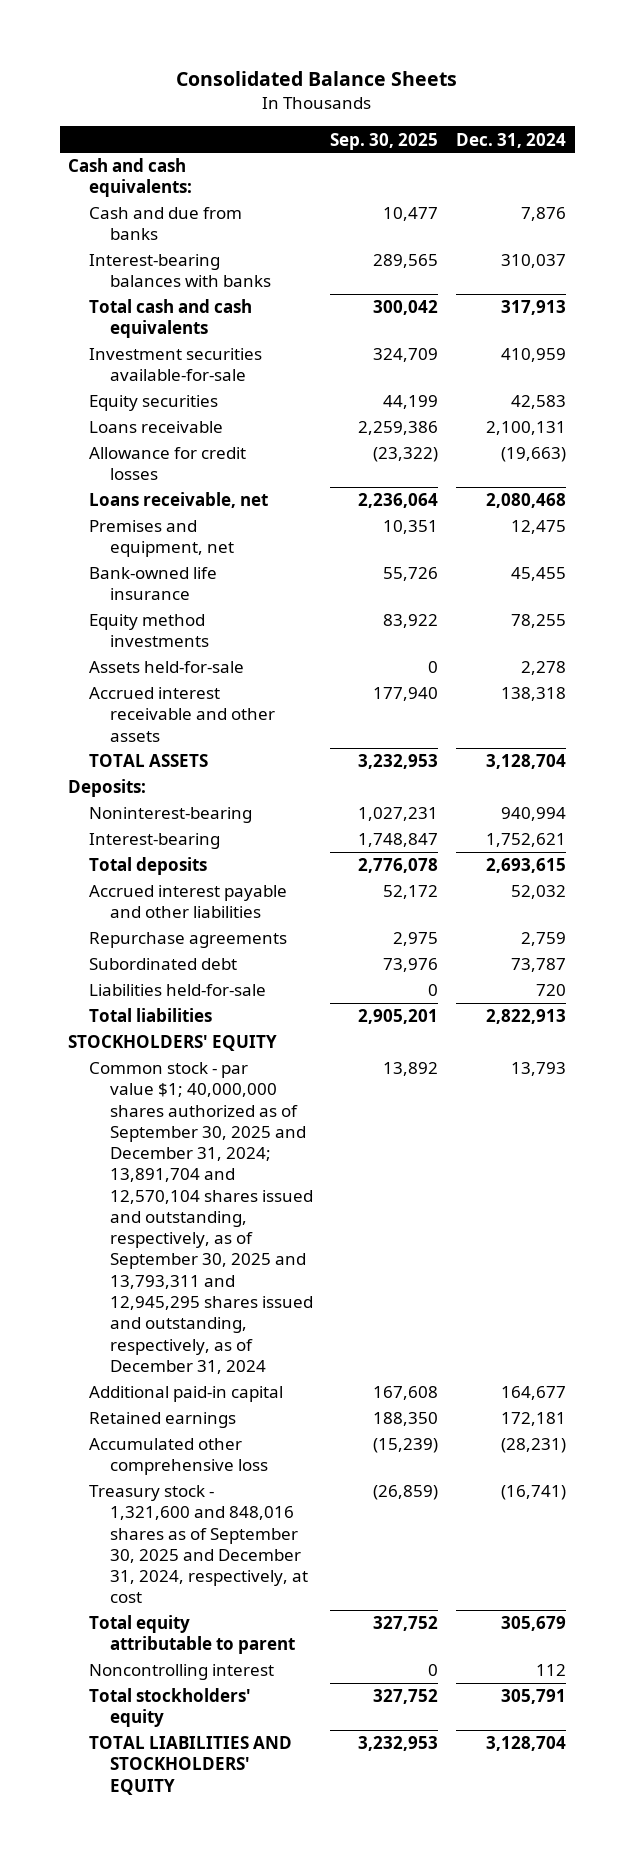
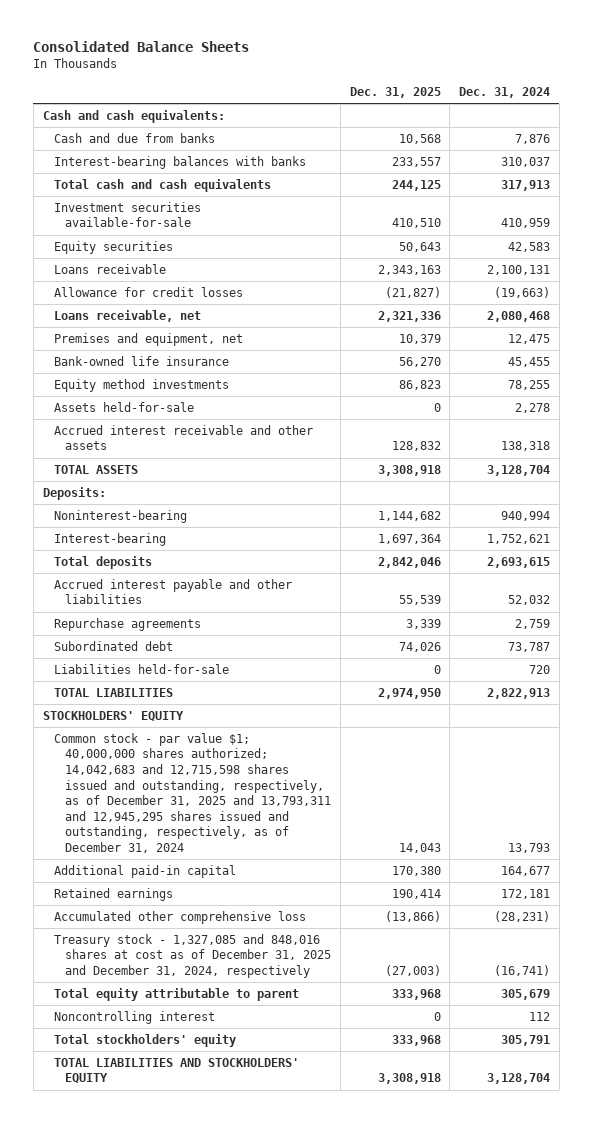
- | Sep. 30, 2025 | Dec. 31, 2024
+ | Dec. 31, 2025 | Dec. 31, 2024
- Total liabilities | 2,905,201 | 2,822,913
+ TOTAL LIABILITIES | 2,974,950 | 2,822,913
- Common stock - par value $1; 40,000,000 shares authorized as of September 30, 2025 and December 31, 2024; 13,891,704 and 12,570,104 shares issued and outstanding, respectively, as of September 30, 2025 and 13,793,311 and 12,945,295 shares issued and outstanding, respectively, as of December 31, 2024 | 13,892 | 13,793
+ Common stock - par value $1; 40,000,000 shares authorized; 14,042,683 and 12,715,598 shares issued and outstanding, respectively, as of December 31, 2025 and 13,793,311 and 12,945,295 shares issued and outstanding, respectively, as of December 31, 2024 | 14,043 | 13,793
- Treasury stock - 1,321,600 and 848,016 shares as of September 30, 2025 and December 31, 2024, respectively, at cost | (26,859) | (16,741)
+ Treasury stock - 1,327,085 and 848,016 shares at cost as of December 31, 2025 and December 31, 2024, respectively | (27,003) | (16,741)

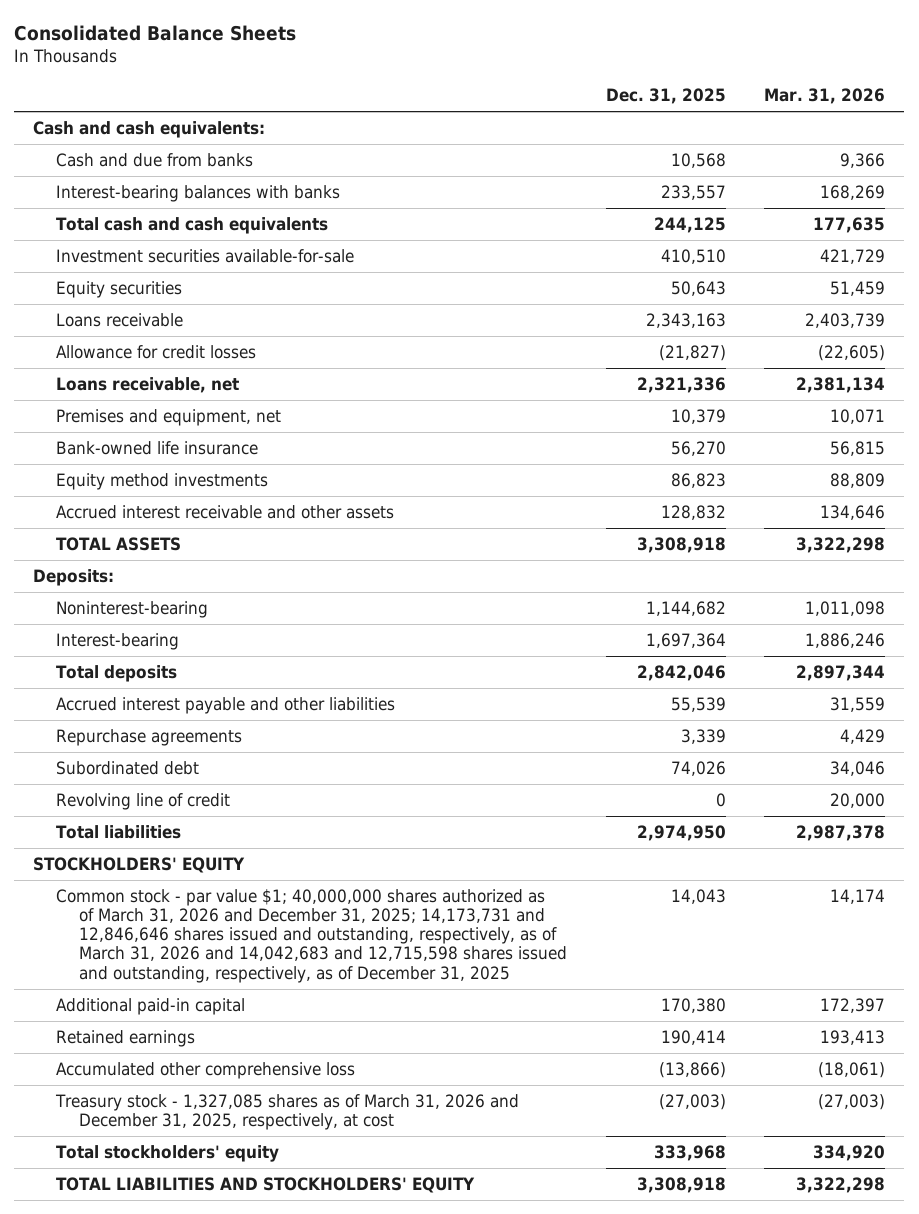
- | Dec. 31, 2025 | Dec. 31, 2024
+ | Dec. 31, 2025 | Mar. 31, 2026
- Assets held-for-sale | 0 | 2,278
- Liabilities held-for-sale | 0 | 720
- TOTAL LIABILITIES | 2,974,950 | 2,822,913
+ Revolving line of credit | 0 | 20,000
+ Total liabilities | 2,974,950 | 2,987,378
- Common stock - par value $1; 40,000,000 shares authorized; 14,042,683 and 12,715,598 shares issued and outstanding, respectively, as of December 31, 2025 and 13,793,311 and 12,945,295 shares issued and outstanding, respectively, as of December 31, 2024 | 14,043 | 13,793
+ Common stock - par value $1; 40,000,000 shares authorized as of March 31, 2026 and December 31, 2025; 14,173,731 and 12,846,646 shares issued and outstanding, respectively, as of March 31, 2026 and 14,042,683 and 12,715,598 shares issued and outstanding, respectively, as of December 31, 2025 | 14,043 | 14,174
- Treasury stock - 1,327,085 and 848,016 shares at cost as of December 31, 2025 and December 31, 2024, respectively | (27,003) | (16,741)
- Total equity attributable to parent | 333,968 | 305,679
- Noncontrolling interest | 0 | 112
+ Treasury stock - 1,327,085 shares as of March 31, 2026 and December 31, 2025, respectively, at cost | (27,003) | (27,003)

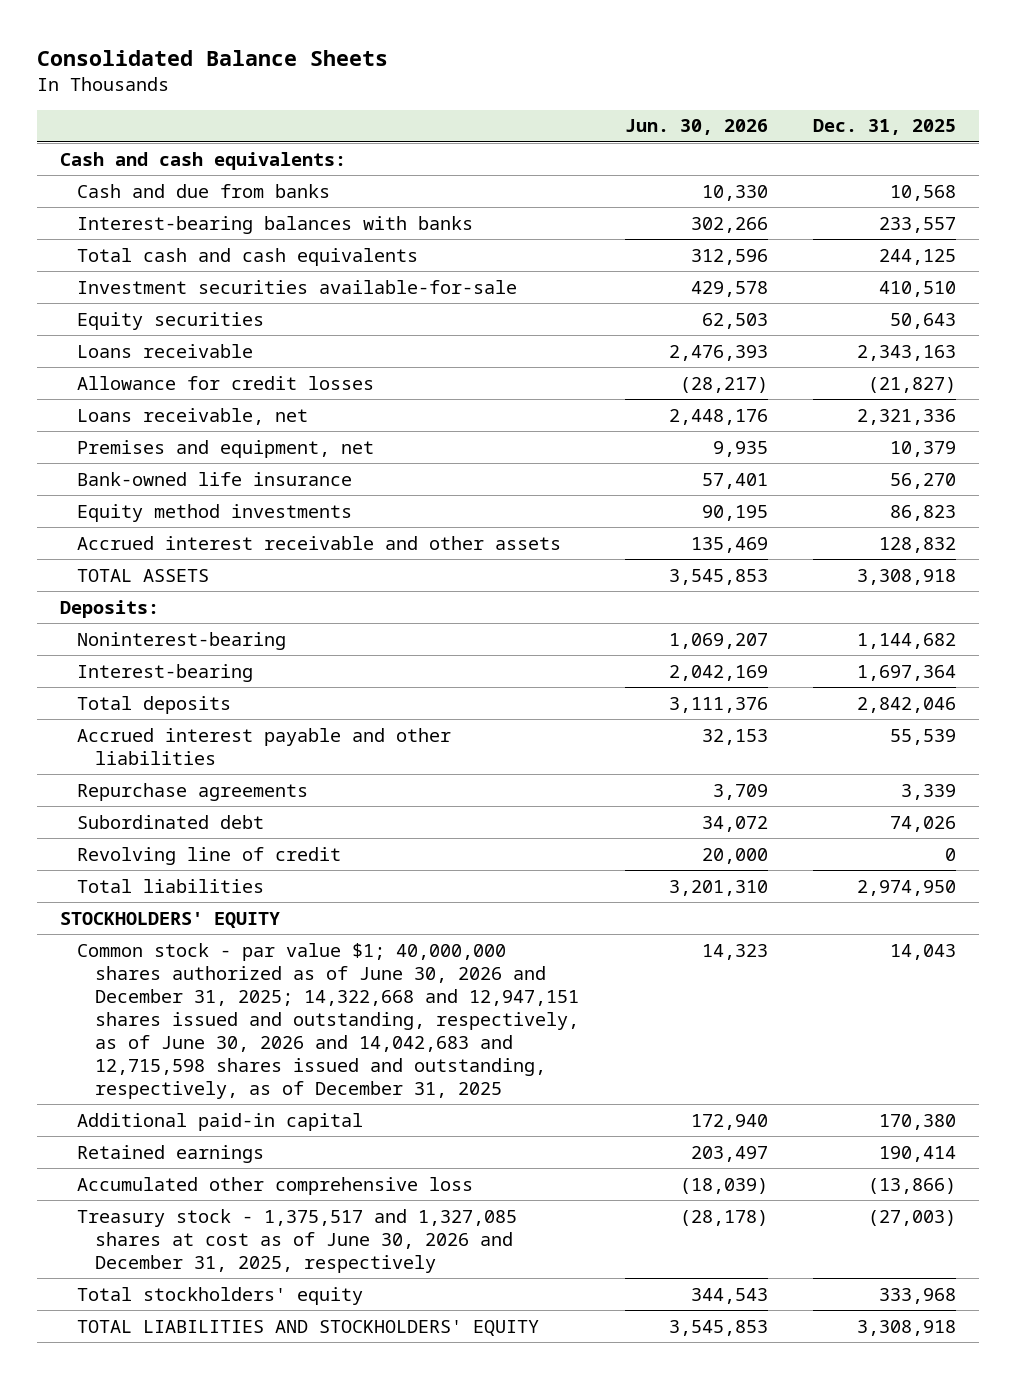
- | Dec. 31, 2025 | Mar. 31, 2026
+ | Jun. 30, 2026 | Dec. 31, 2025
- Common stock - par value $1; 40,000,000 shares authorized as of March 31, 2026 and December 31, 2025; 14,173,731 and 12,846,646 shares issued and outstanding, respectively, as of March 31, 2026 and 14,042,683 and 12,715,598 shares issued and outstanding, respectively, as of December 31, 2025 | 14,043 | 14,174
+ Common stock - par value $1; 40,000,000 shares authorized as of June 30, 2026 and December 31, 2025; 14,322,668 and 12,947,151 shares issued and outstanding, respectively, as of June 30, 2026 and 14,042,683 and 12,715,598 shares issued and outstanding, respectively, as of December 31, 2025 | 14,323 | 14,043
- Treasury stock - 1,327,085 shares as of March 31, 2026 and December 31, 2025, respectively, at cost | (27,003) | (27,003)
+ Treasury stock - 1,375,517 and 1,327,085 shares at cost as of June 30, 2026 and December 31, 2025, respectively | (28,178) | (27,003)

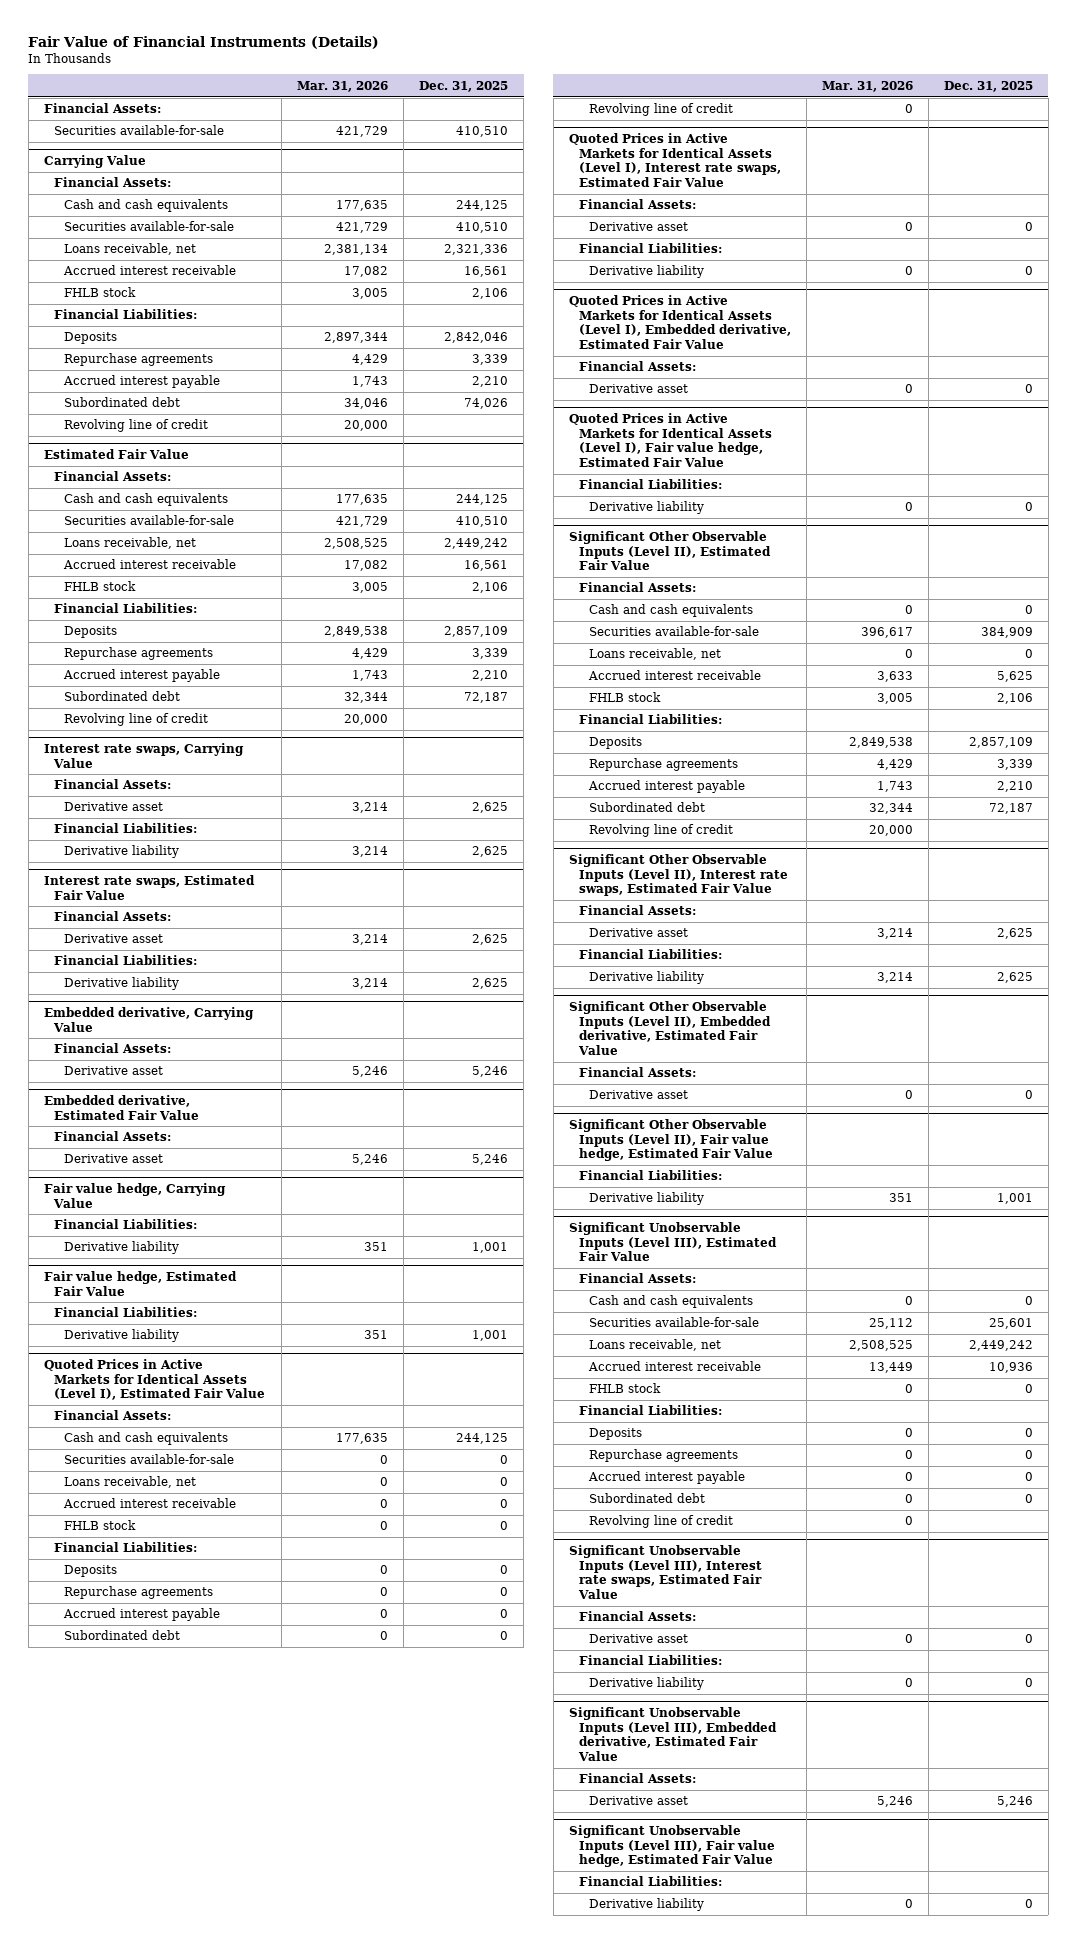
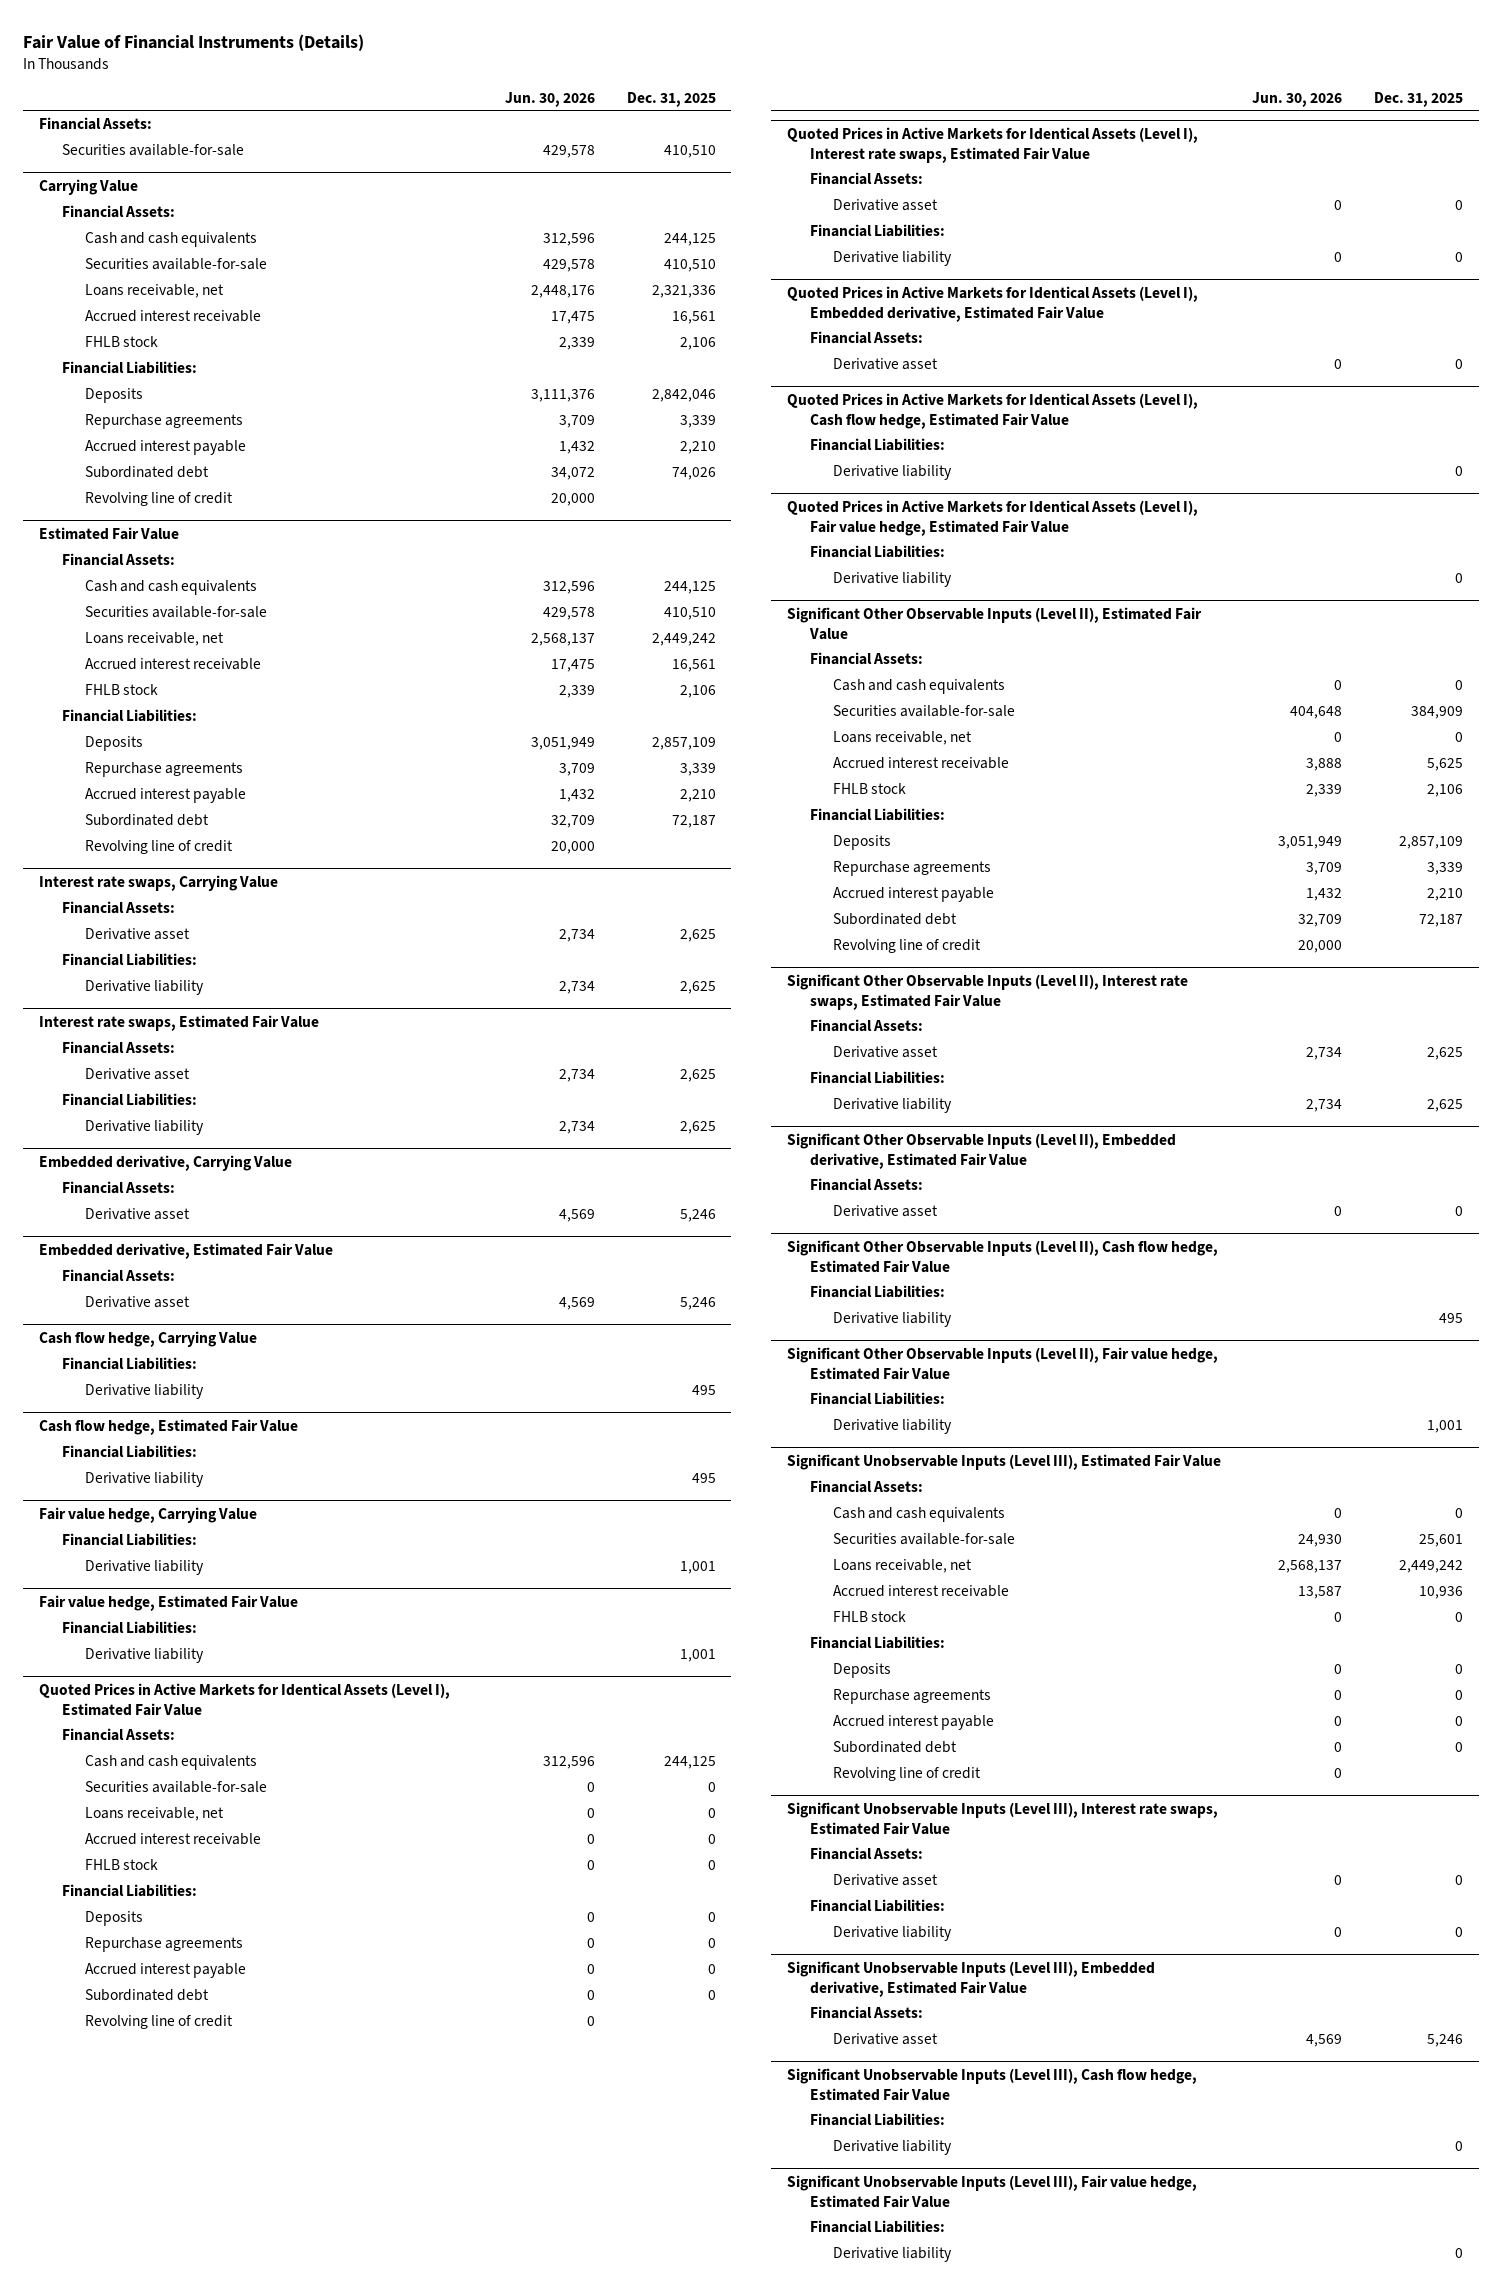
- | Mar. 31, 2026 | Dec. 31, 2025
+ | Jun. 30, 2026 | Dec. 31, 2025
+ Cash flow hedge, Carrying Value
+ Financial Liabilities:
+ Derivative liability | | 495
+ Cash flow hedge, Estimated Fair Value
+ Financial Liabilities:
+ Derivative liability | | 495
+ Quoted Prices in Active Markets for Identical Assets (Level I), Cash flow hedge, Estimated Fair Value
+ Financial Liabilities:
+ Derivative liability | | 0
+ Significant Other Observable Inputs (Level II), Cash flow hedge, Estimated Fair Value
+ Financial Liabilities:
+ Derivative liability | | 495
+ Significant Unobservable Inputs (Level III), Cash flow hedge, Estimated Fair Value
+ Financial Liabilities:
+ Derivative liability | | 0

